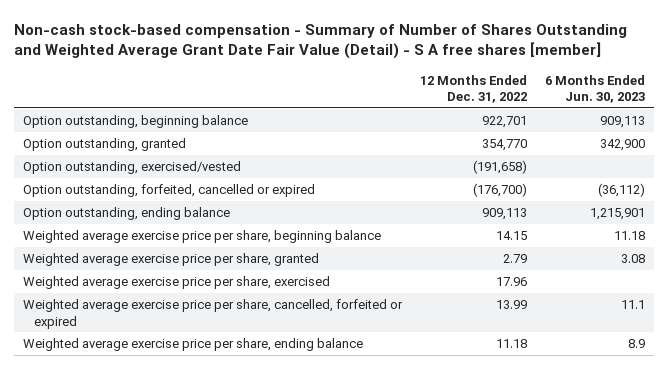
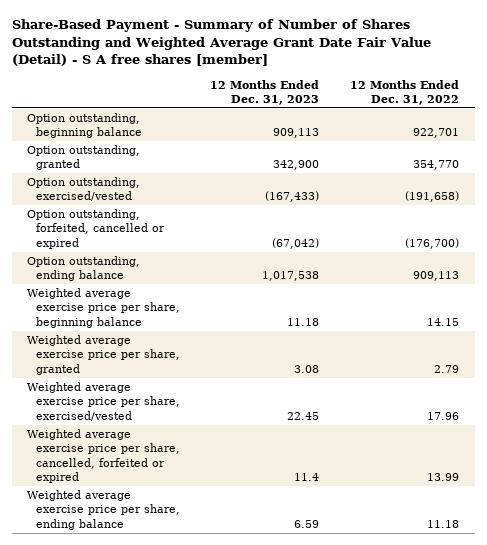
- Non-cash stock-based compensation - Summary of Number of Shares Outstanding and Weighted Average Grant Date Fair Value (Detail) - S A free shares [member]
+ Share-Based Payment - Summary of Number of Shares Outstanding and Weighted Average Grant Date Fair Value (Detail) - S A free shares [member]
- | 12 Months Ended Dec. 31, 2022 | 6 Months Ended Jun. 30, 2023
+ | 12 Months Ended Dec. 31, 2023 | 12 Months Ended Dec. 31, 2022
- Weighted average exercise price per share, exercised | 17.96 |
+ Weighted average exercise price per share, exercised/vested | 22.45 | 17.96

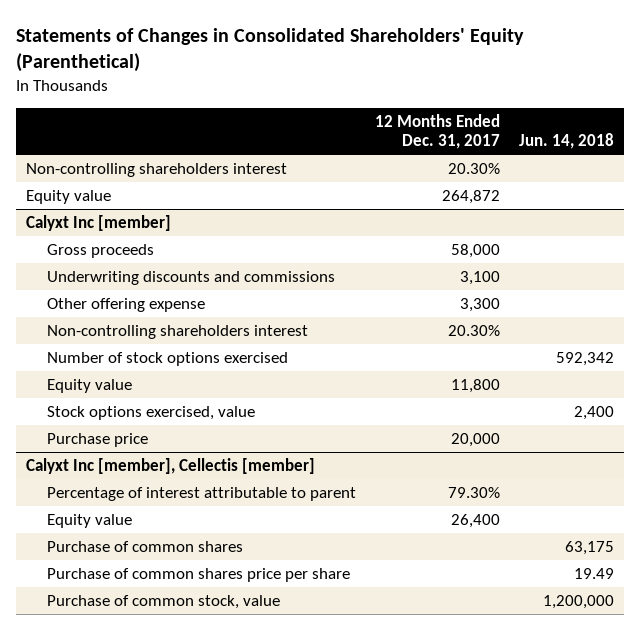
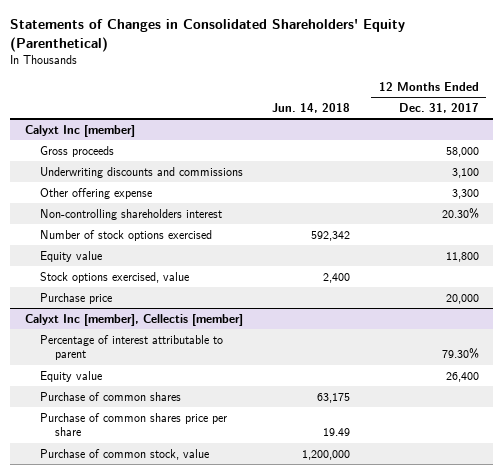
- | 12 Months Ended Dec. 31, 2017 | Jun. 14, 2018
+ | Jun. 14, 2018 | 12 Months Ended Dec. 31, 2017
- Non-controlling shareholders interest | 20.30% |
- Equity value | 264,872 |

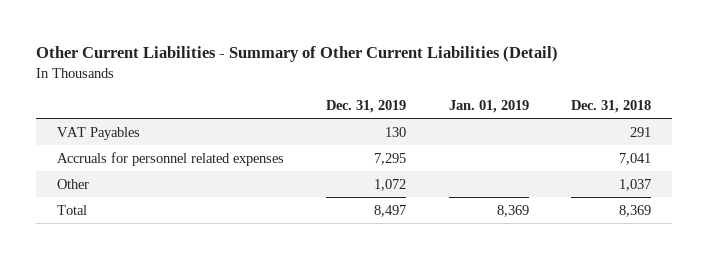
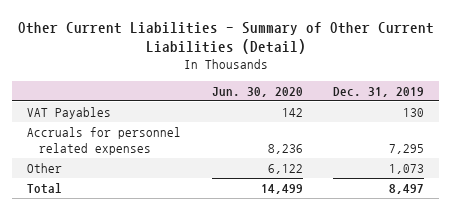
- | Dec. 31, 2019 | Jan. 01, 2019 | Dec. 31, 2018
+ | Jun. 30, 2020 | Dec. 31, 2019
- Other | 1,072 | | 1,037
+ Other | 6,122 | 1,073

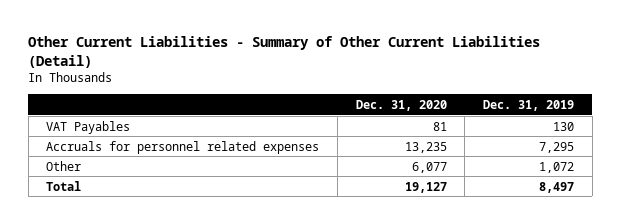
- | Jun. 30, 2020 | Dec. 31, 2019
+ | Dec. 31, 2020 | Dec. 31, 2019
- Other | 6,122 | 1,073
+ Other | 6,077 | 1,072

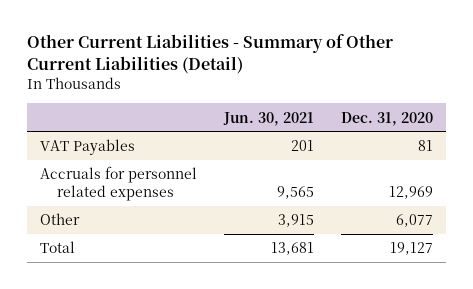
- | Dec. 31, 2020 | Dec. 31, 2019
+ | Jun. 30, 2021 | Dec. 31, 2020
- Accruals for personnel related expenses | 13,235 | 7,295
+ Accruals for personnel related expenses | 9,565 | 12,969

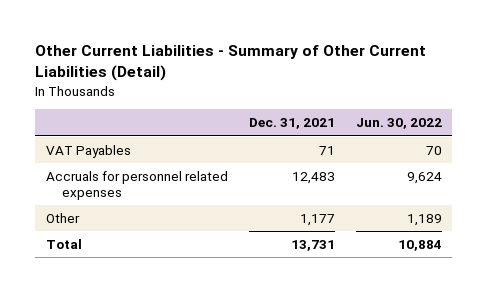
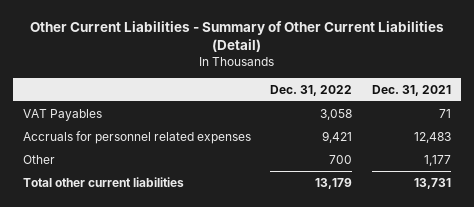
- | Dec. 31, 2021 | Jun. 30, 2022
+ | Dec. 31, 2022 | Dec. 31, 2021
- Total | 13,731 | 10,884
+ Total other current liabilities | 13,179 | 13,731

